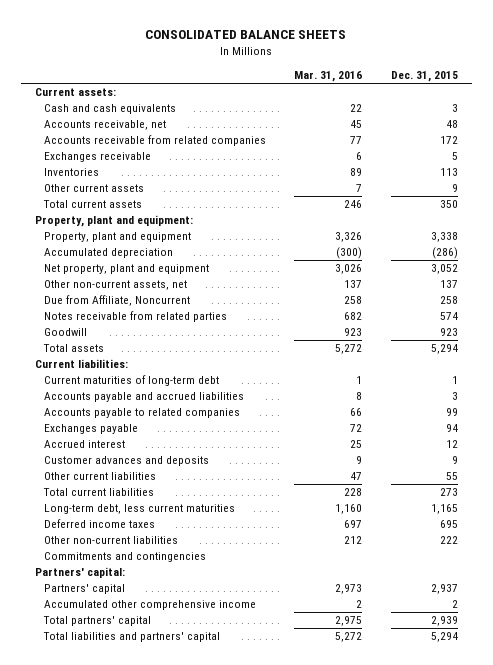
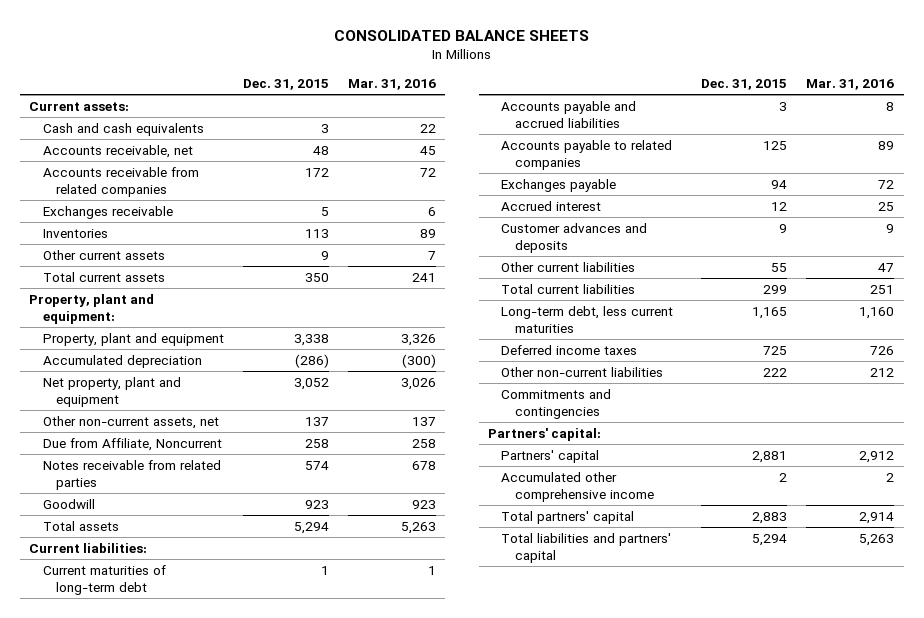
- | Mar. 31, 2016 | Dec. 31, 2015
+ | Dec. 31, 2015 | Mar. 31, 2016
- Accounts receivable from related companies | 77 | 172
+ Accounts receivable from related companies | 172 | 72
- Total current assets | 246 | 350
+ Total current assets | 350 | 241
- Notes receivable from related parties | 682 | 574
+ Notes receivable from related parties | 574 | 678
- Total assets | 5,272 | 5,294
+ Total assets | 5,294 | 5,263
- Accounts payable to related companies | 66 | 99
+ Accounts payable to related companies | 125 | 89
- Total current liabilities | 228 | 273
+ Total current liabilities | 299 | 251
- Deferred income taxes | 697 | 695
+ Deferred income taxes | 725 | 726
- Partners' capital | 2,973 | 2,937
+ Partners' capital | 2,881 | 2,912
- Total partners' capital | 2,975 | 2,939
- Total liabilities and partners' capital | 5,272 | 5,294
+ Total partners' capital | 2,883 | 2,914
+ Total liabilities and partners' capital | 5,294 | 5,263

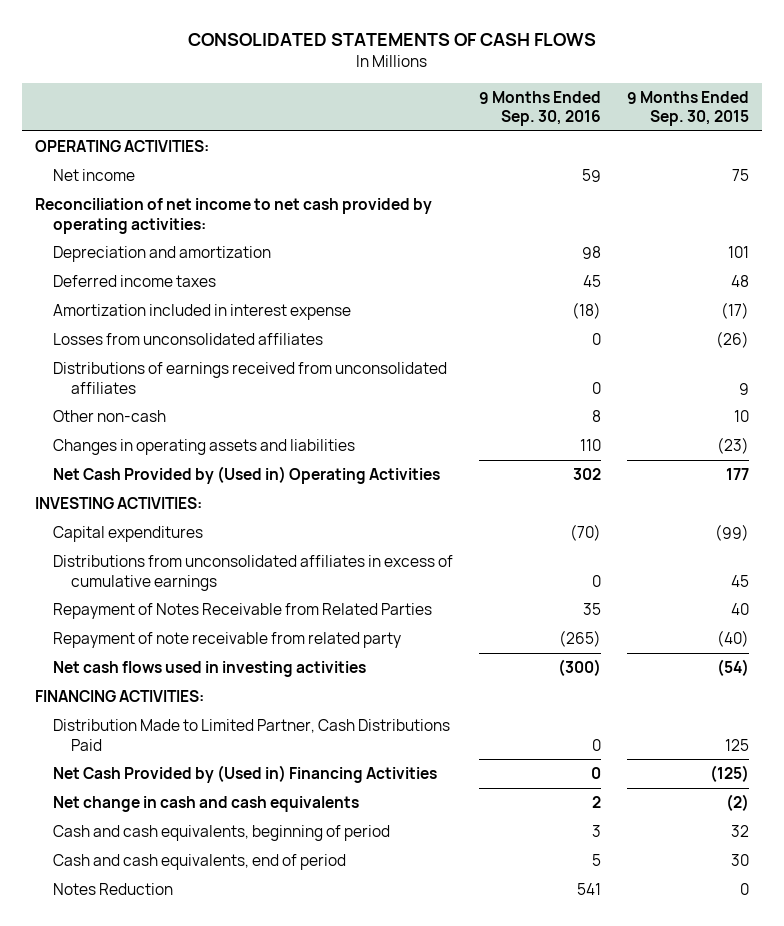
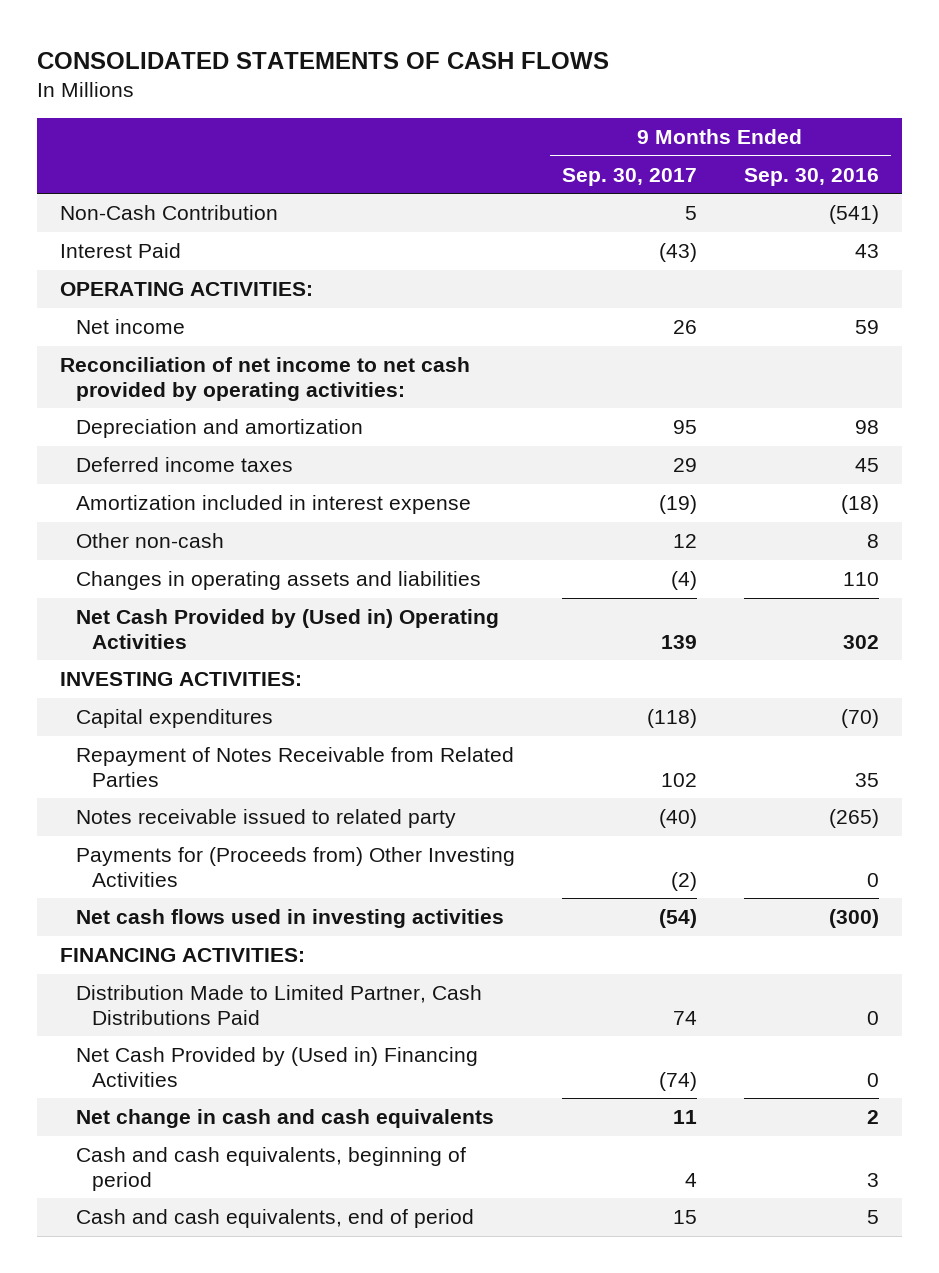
- | 9 Months Ended Sep. 30, 2016 | 9 Months Ended Sep. 30, 2015
+ | 9 Months Ended Sep. 30, 2017 | 9 Months Ended Sep. 30, 2016
+ Non-Cash Contribution | 5 | (541)
+ Interest Paid | (43) | 43
- Losses from unconsolidated affiliates | 0 | (26)
- Distributions of earnings received from unconsolidated affiliates | 0 | 9
- Distributions from unconsolidated affiliates in excess of cumulative earnings | 0 | 45
- Repayment of note receivable from related party | (265) | (40)
+ Notes receivable issued to related party | (40) | (265)
+ Payments for (Proceeds from) Other Investing Activities | (2) | 0
- Notes Reduction | 541 | 0

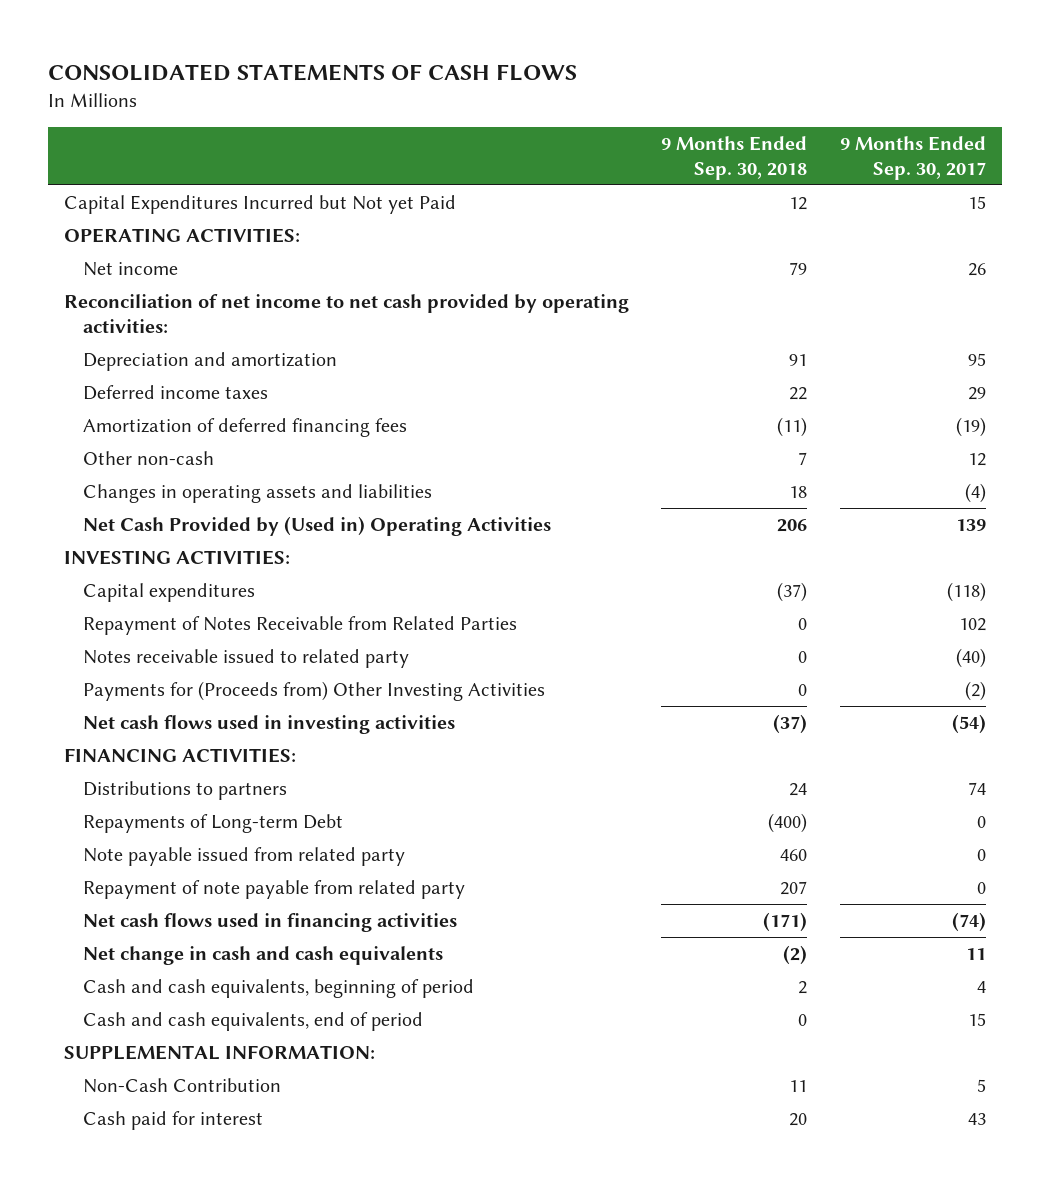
- | 9 Months Ended Sep. 30, 2017 | 9 Months Ended Sep. 30, 2016
+ | 9 Months Ended Sep. 30, 2018 | 9 Months Ended Sep. 30, 2017
- Interest Paid | (43) | 43
+ Capital Expenditures Incurred but Not yet Paid | 12 | 15
- Amortization included in interest expense | (19) | (18)
+ Amortization of deferred financing fees | (11) | (19)
- Distribution Made to Limited Partner, Cash Distributions Paid | 74 | 0
- Net Cash Provided by (Used in) Financing Activities | (74) | 0
+ Distributions to partners | 24 | 74
+ Repayments of Long-term Debt | (400) | 0
+ Note payable issued from related party | 460 | 0
+ Repayment of note payable from related party | 207 | 0
+ Net cash flows used in financing activities | (171) | (74)
+ SUPPLEMENTAL INFORMATION:
moved down: Non-Cash Contribution | 11 | 5
+ Cash paid for interest | 20 | 43

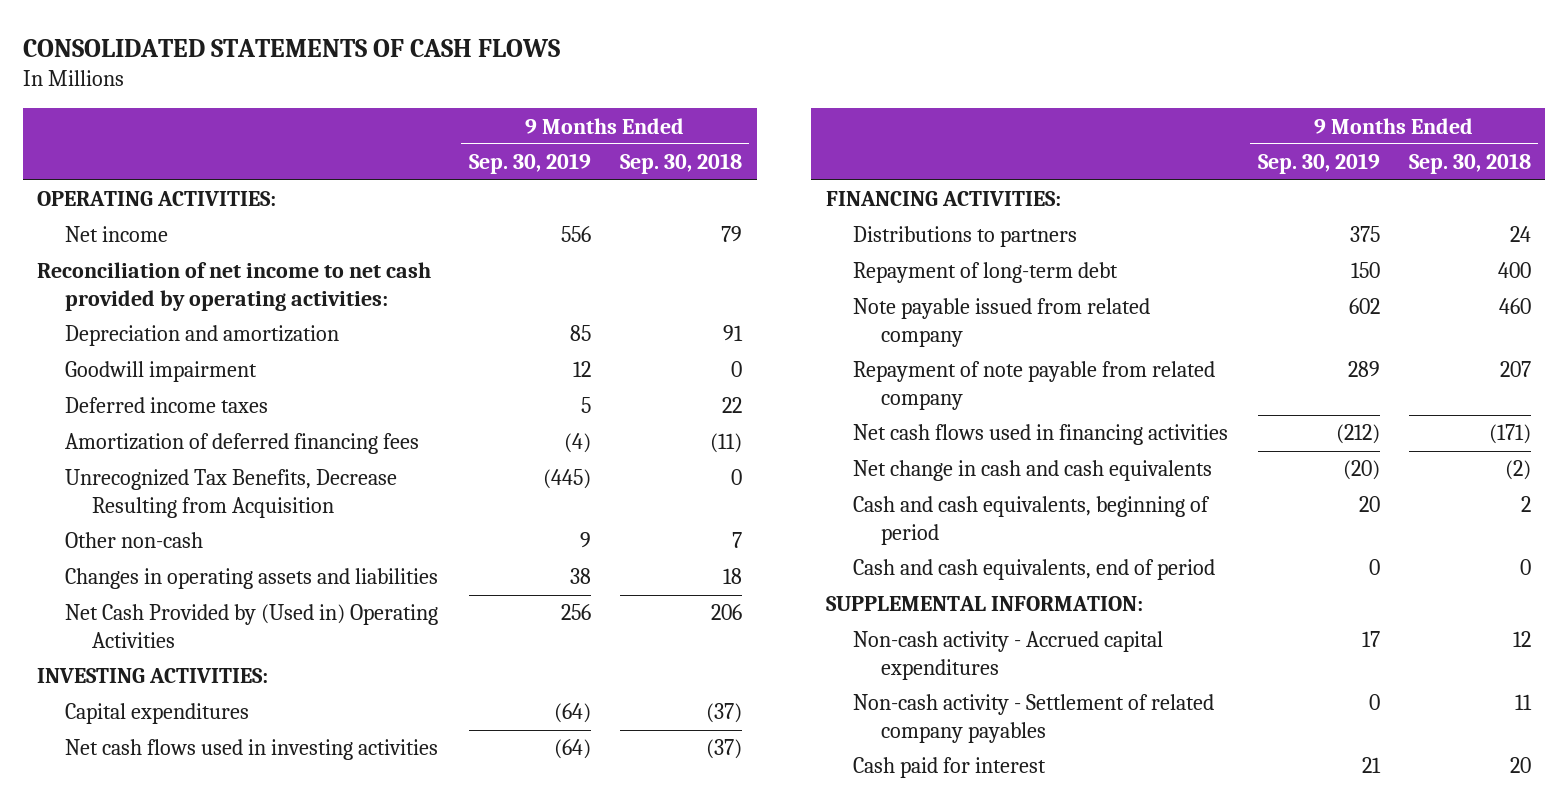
- | 9 Months Ended Sep. 30, 2018 | 9 Months Ended Sep. 30, 2017
+ | 9 Months Ended Sep. 30, 2019 | 9 Months Ended Sep. 30, 2018
- Capital Expenditures Incurred but Not yet Paid | 12 | 15
+ Goodwill impairment | 12 | 0
+ Unrecognized Tax Benefits, Decrease Resulting from Acquisition | (445) | 0
- Repayment of Notes Receivable from Related Parties | 0 | 102
- Notes receivable issued to related party | 0 | (40)
- Payments for (Proceeds from) Other Investing Activities | 0 | (2)
- Repayments of Long-term Debt | (400) | 0
- Note payable issued from related party | 460 | 0
- Repayment of note payable from related party | 207 | 0
+ Repayment of long-term debt | 150 | 400
+ Note payable issued from related company | 602 | 460
+ Repayment of note payable from related company | 289 | 207
- Non-Cash Contribution | 11 | 5
+ Non-cash activity - Accrued capital expenditures | 17 | 12
+ Non-cash activity - Settlement of related company payables | 0 | 11

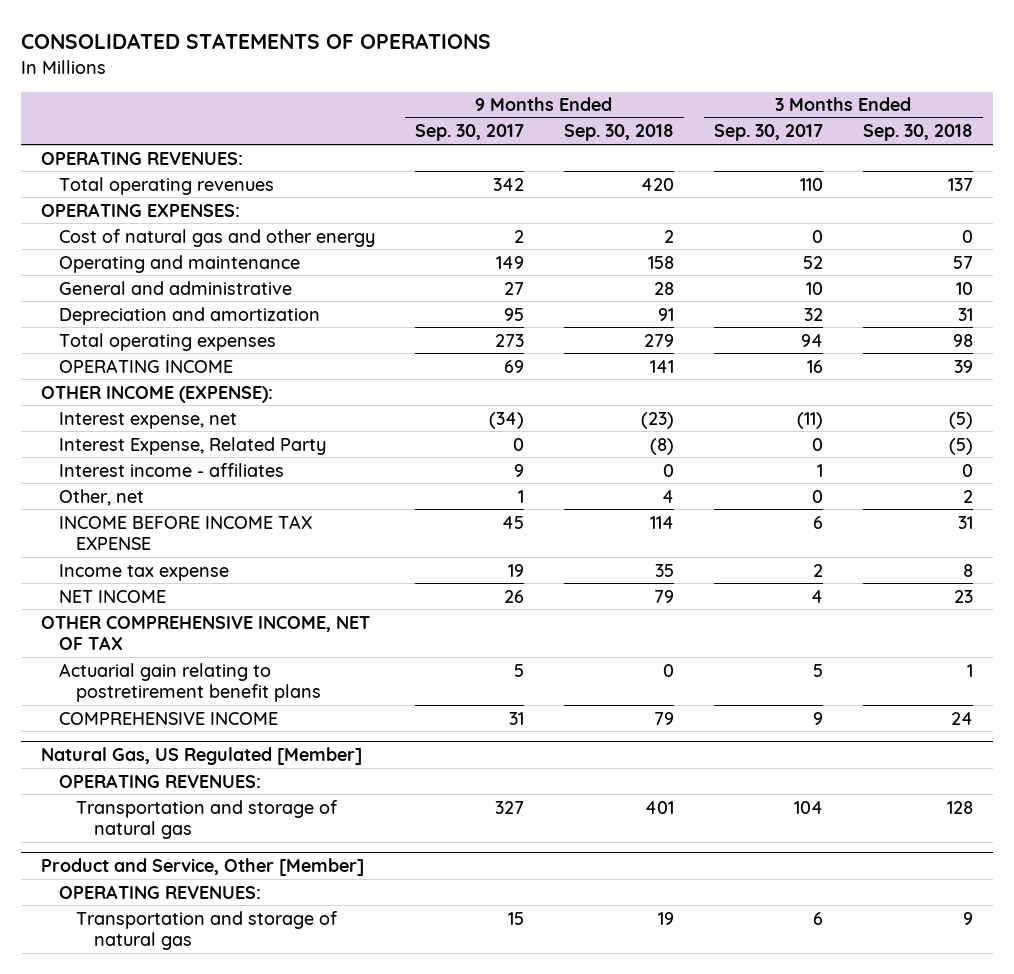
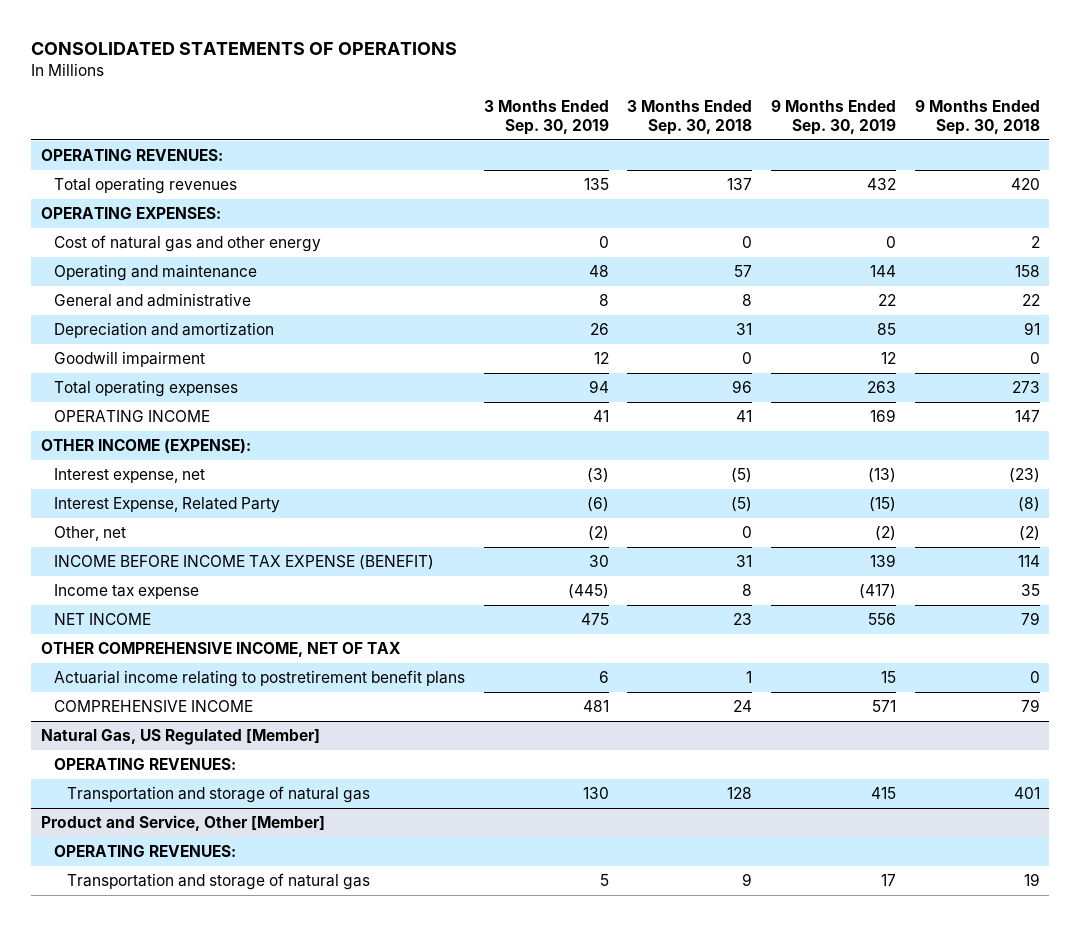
- | 9 Months Ended Sep. 30, 2017 | 9 Months Ended Sep. 30, 2018 | 3 Months Ended Sep. 30, 2017 | 3 Months Ended Sep. 30, 2018
+ | 3 Months Ended Sep. 30, 2019 | 3 Months Ended Sep. 30, 2018 | 9 Months Ended Sep. 30, 2019 | 9 Months Ended Sep. 30, 2018
- General and administrative | 27 | 28 | 10 | 10
+ General and administrative | 8 | 8 | 22 | 22
- Total operating expenses | 273 | 279 | 94 | 98
- OPERATING INCOME | 69 | 141 | 16 | 39
+ Goodwill impairment | 12 | 0 | 12 | 0
+ Total operating expenses | 94 | 96 | 263 | 273
+ OPERATING INCOME | 41 | 41 | 169 | 147
- Interest income - affiliates | 9 | 0 | 1 | 0
- Other, net | 1 | 4 | 0 | 2
- INCOME BEFORE INCOME TAX EXPENSE | 45 | 114 | 6 | 31
+ Other, net | (2) | 0 | (2) | (2)
+ INCOME BEFORE INCOME TAX EXPENSE (BENEFIT) | 30 | 31 | 139 | 114
- Actuarial gain relating to postretirement benefit plans | 5 | 0 | 5 | 1
+ Actuarial income relating to postretirement benefit plans | 6 | 1 | 15 | 0

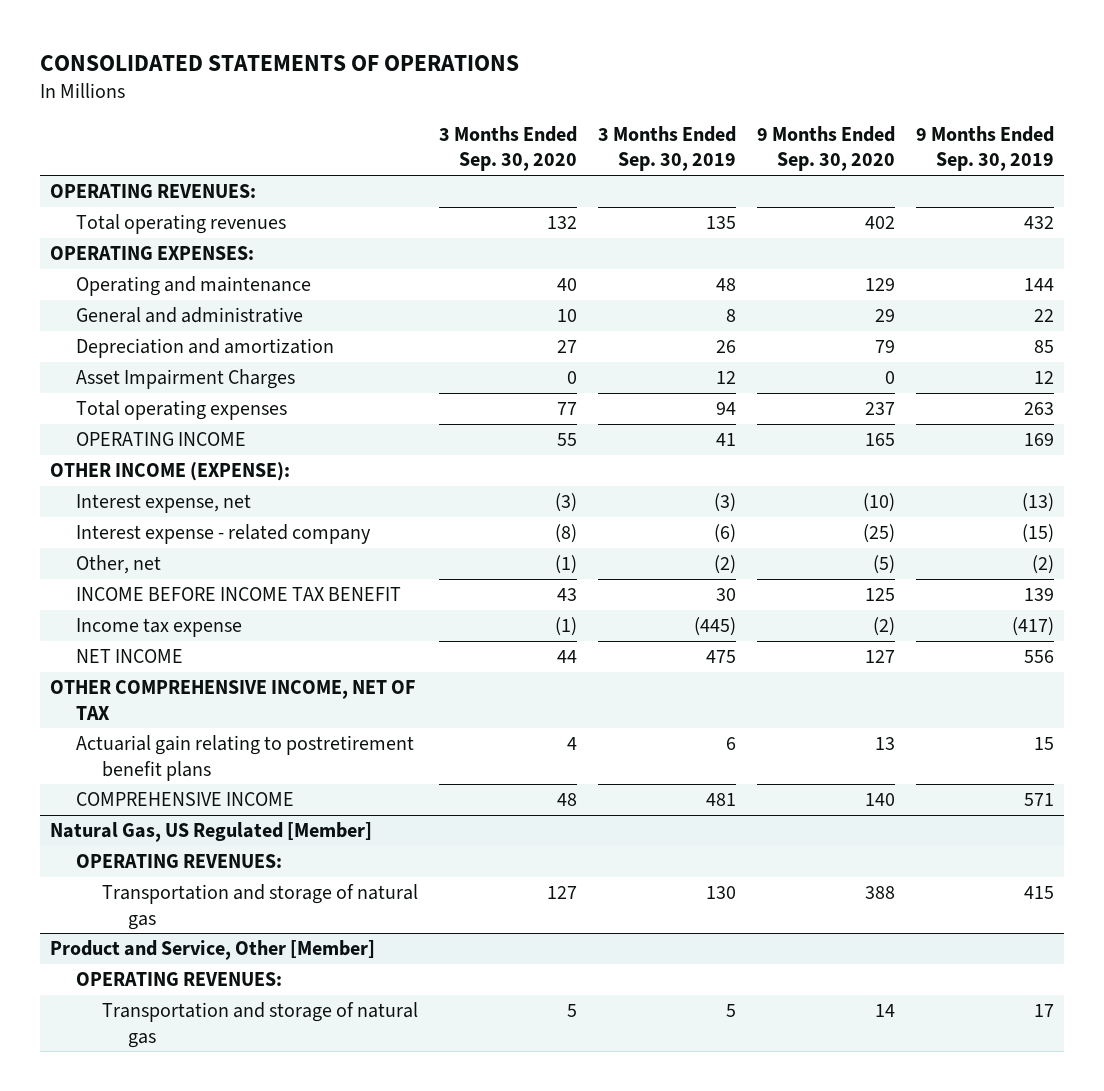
- | 3 Months Ended Sep. 30, 2019 | 3 Months Ended Sep. 30, 2018 | 9 Months Ended Sep. 30, 2019 | 9 Months Ended Sep. 30, 2018
+ | 3 Months Ended Sep. 30, 2020 | 3 Months Ended Sep. 30, 2019 | 9 Months Ended Sep. 30, 2020 | 9 Months Ended Sep. 30, 2019
- Cost of natural gas and other energy | 0 | 0 | 0 | 2
- Goodwill impairment | 12 | 0 | 12 | 0
+ Asset Impairment Charges | 0 | 12 | 0 | 12
- Interest Expense, Related Party | (6) | (5) | (15) | (8)
+ Interest expense - related company | (8) | (6) | (25) | (15)
- INCOME BEFORE INCOME TAX EXPENSE (BENEFIT) | 30 | 31 | 139 | 114
+ INCOME BEFORE INCOME TAX BENEFIT | 43 | 30 | 125 | 139
- Actuarial income relating to postretirement benefit plans | 6 | 1 | 15 | 0
+ Actuarial gain relating to postretirement benefit plans | 4 | 6 | 13 | 15

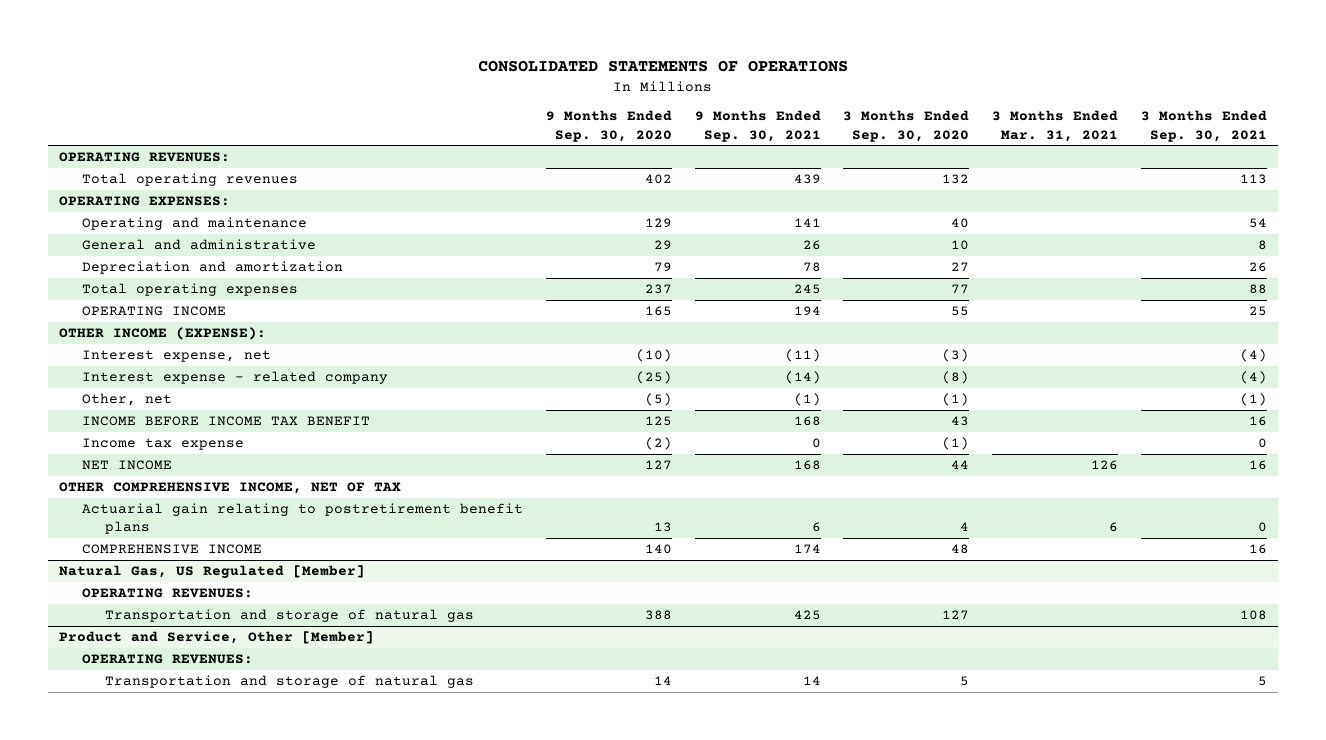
- | 3 Months Ended Sep. 30, 2020 | 3 Months Ended Sep. 30, 2019 | 9 Months Ended Sep. 30, 2020 | 9 Months Ended Sep. 30, 2019
+ | 9 Months Ended Sep. 30, 2020 | 9 Months Ended Sep. 30, 2021 | 3 Months Ended Sep. 30, 2020 | 3 Months Ended Mar. 31, 2021 | 3 Months Ended Sep. 30, 2021
- Asset Impairment Charges | 0 | 12 | 0 | 12

